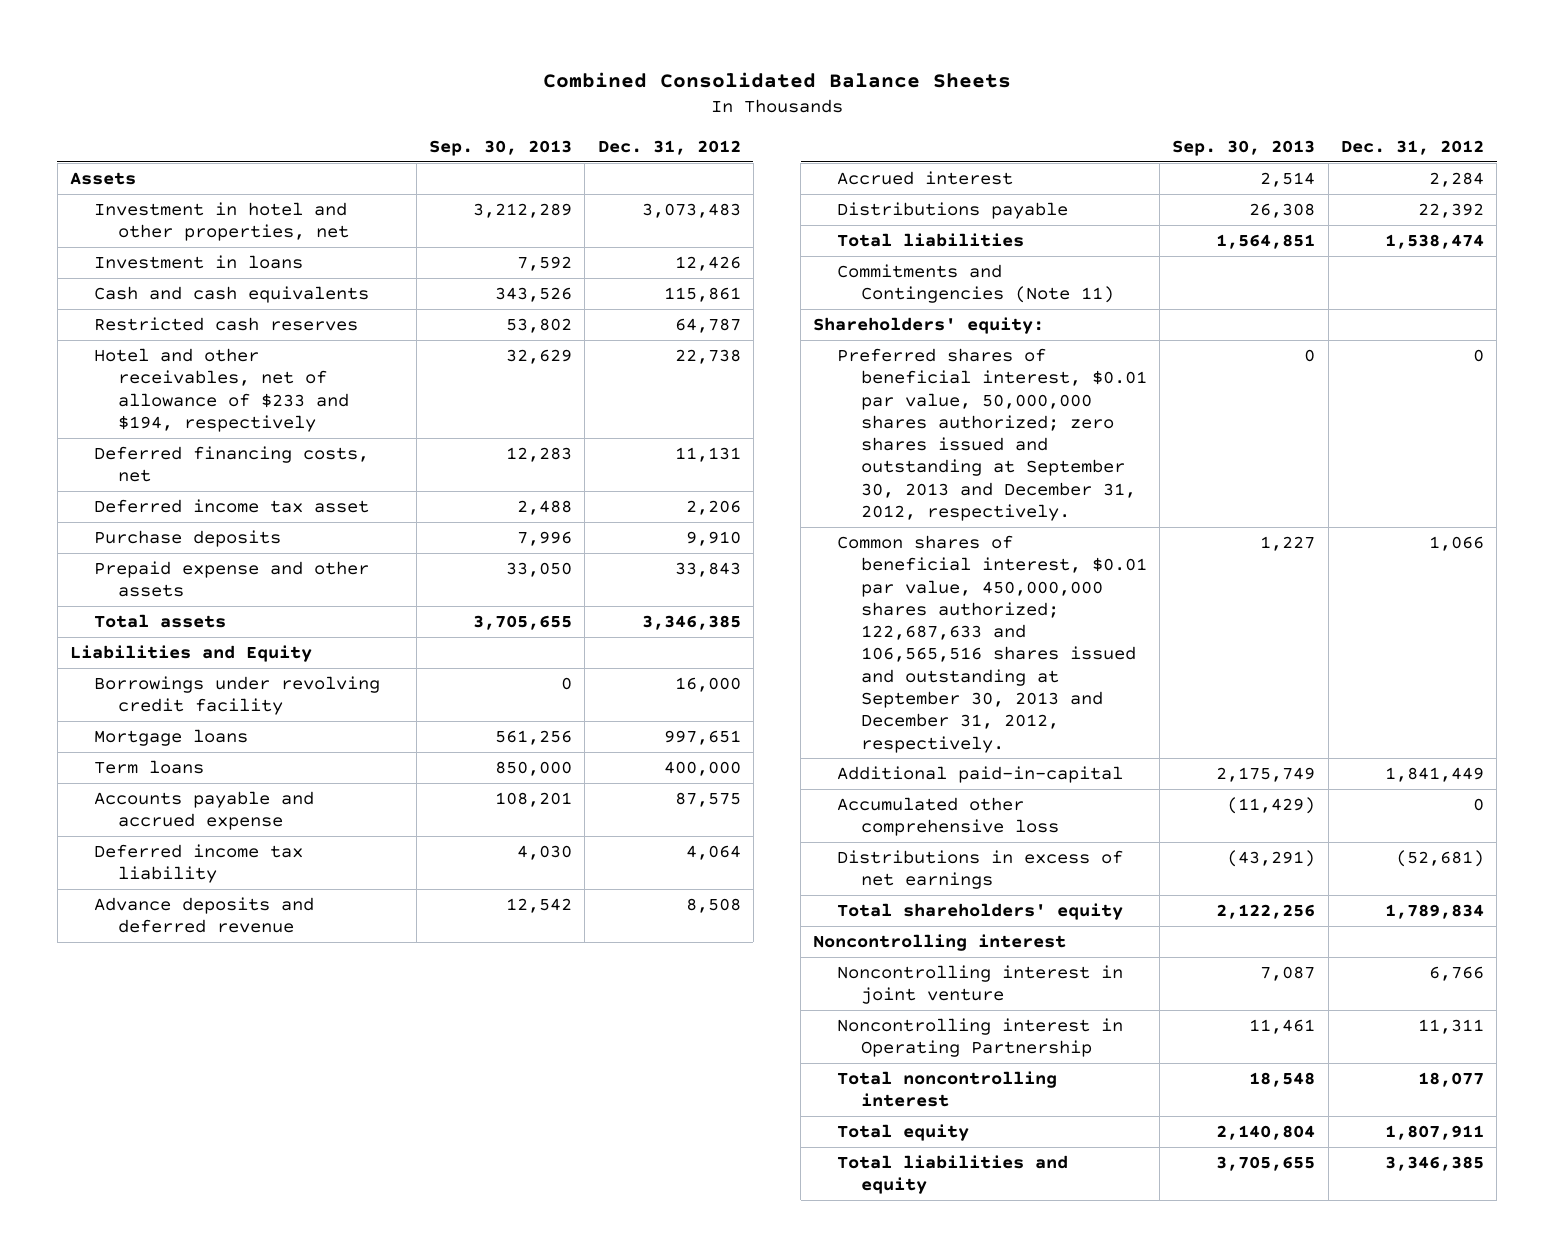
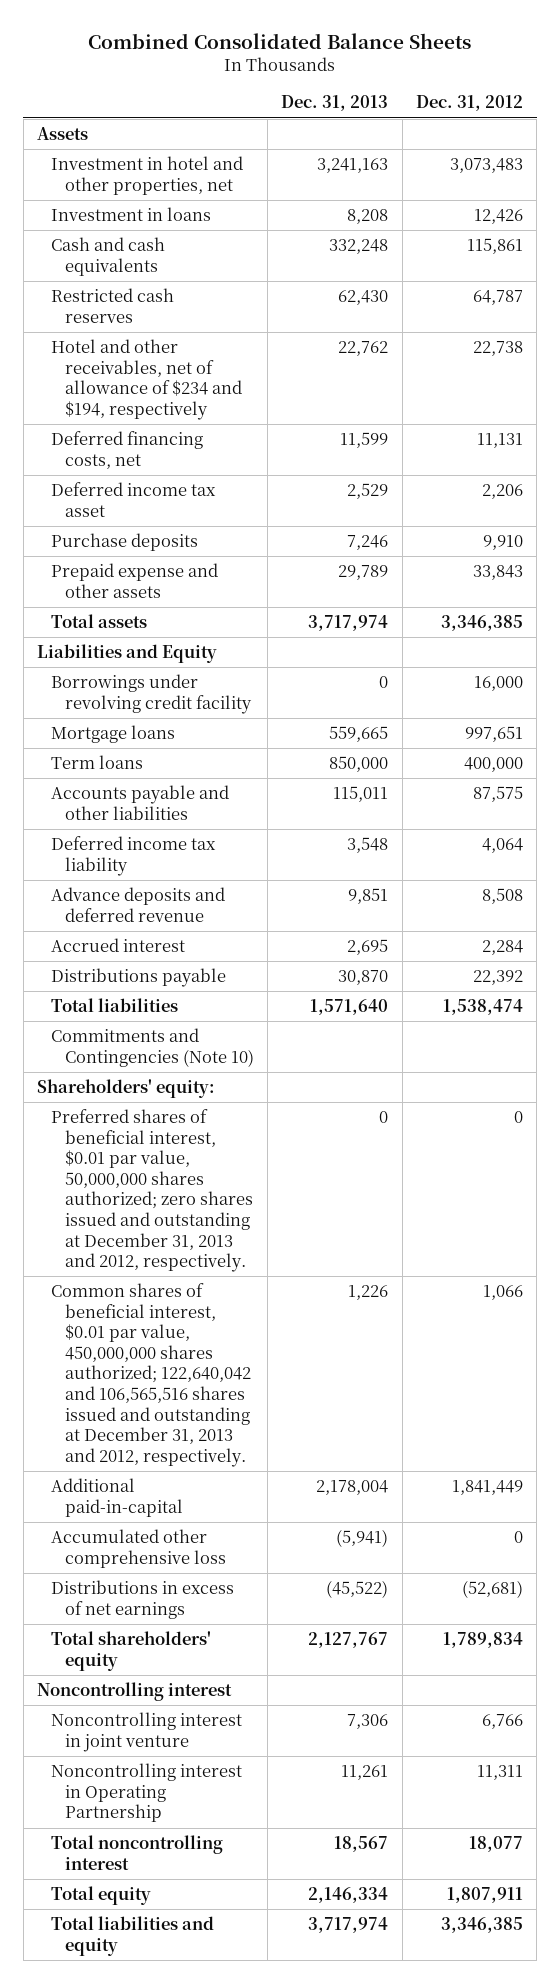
- | Sep. 30, 2013 | Dec. 31, 2012
+ | Dec. 31, 2013 | Dec. 31, 2012
- Hotel and other receivables, net of allowance of $233 and $194, respectively | 32,629 | 22,738
+ Hotel and other receivables, net of allowance of $234 and $194, respectively | 22,762 | 22,738
- Accounts payable and accrued expense | 108,201 | 87,575
+ Accounts payable and other liabilities | 115,011 | 87,575
- Commitments and Contingencies (Note 11)
+ Commitments and Contingencies (Note 10)
- Preferred shares of beneficial interest, $0.01 par value, 50,000,000 shares authorized; zero shares issued and outstanding at September 30, 2013 and December 31, 2012, respectively. | 0 | 0
- Common shares of beneficial interest, $0.01 par value, 450,000,000 shares authorized; 122,687,633 and 106,565,516 shares issued and outstanding at September 30, 2013 and December 31, 2012, respectively. | 1,227 | 1,066
+ Preferred shares of beneficial interest, $0.01 par value, 50,000,000 shares authorized; zero shares issued and outstanding at December 31, 2013 and 2012, respectively. | 0 | 0
+ Common shares of beneficial interest, $0.01 par value, 450,000,000 shares authorized; 122,640,042 and 106,565,516 shares issued and outstanding at December 31, 2013 and 2012, respectively. | 1,226 | 1,066

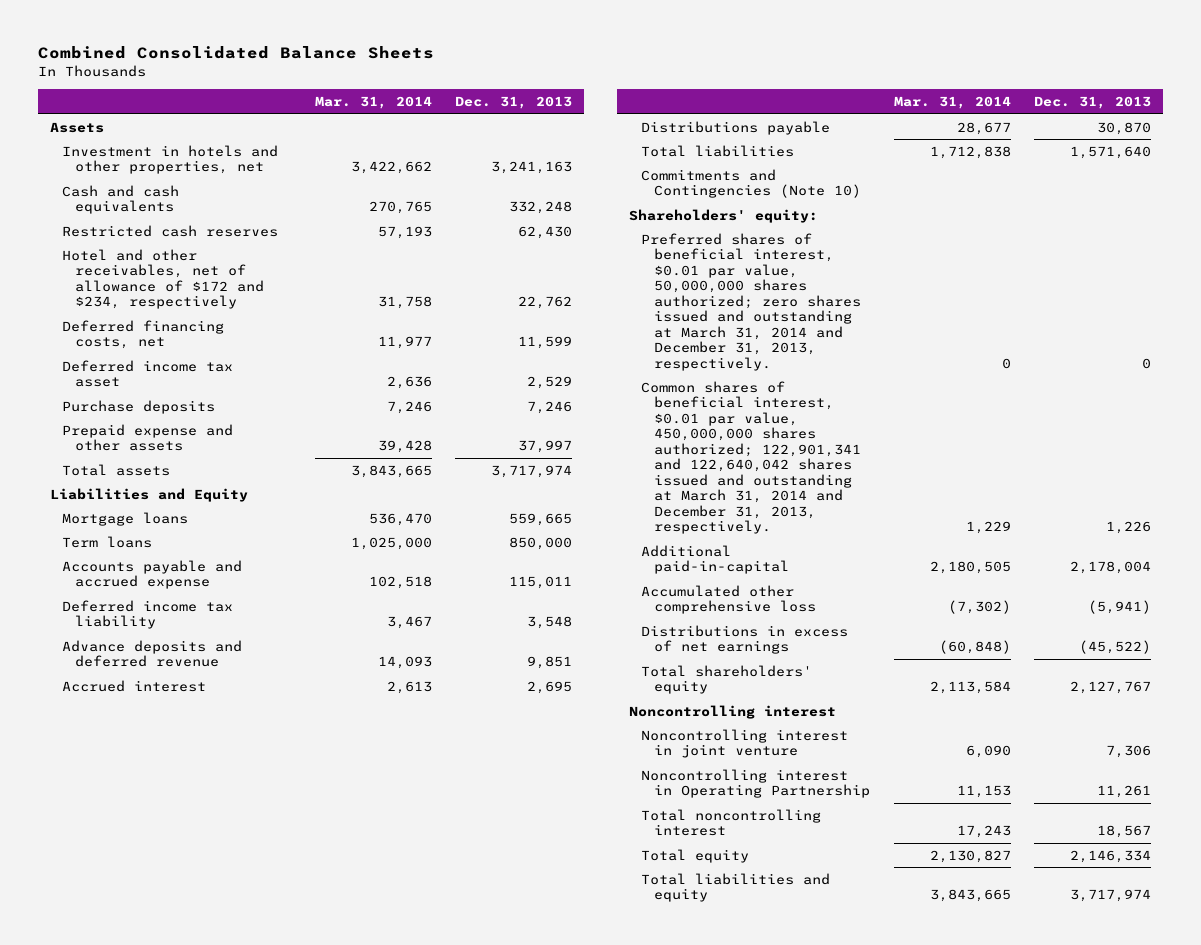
- | Dec. 31, 2013 | Dec. 31, 2012
+ | Mar. 31, 2014 | Dec. 31, 2013
- Investment in hotel and other properties, net | 3,241,163 | 3,073,483
- Investment in loans | 8,208 | 12,426
+ Investment in hotels and other properties, net | 3,422,662 | 3,241,163
- Hotel and other receivables, net of allowance of $234 and $194, respectively | 22,762 | 22,738
+ Hotel and other receivables, net of allowance of $172 and $234, respectively | 31,758 | 22,762
- Prepaid expense and other assets | 29,789 | 33,843
+ Prepaid expense and other assets | 39,428 | 37,997
- Borrowings under revolving credit facility | 0 | 16,000
- Accounts payable and other liabilities | 115,011 | 87,575
+ Accounts payable and accrued expense | 102,518 | 115,011
- Preferred shares of beneficial interest, $0.01 par value, 50,000,000 shares authorized; zero shares issued and outstanding at December 31, 2013 and 2012, respectively. | 0 | 0
- Common shares of beneficial interest, $0.01 par value, 450,000,000 shares authorized; 122,640,042 and 106,565,516 shares issued and outstanding at December 31, 2013 and 2012, respectively. | 1,226 | 1,066
+ Preferred shares of beneficial interest, $0.01 par value, 50,000,000 shares authorized; zero shares issued and outstanding at March 31, 2014 and December 31, 2013, respectively. | 0 | 0
+ Common shares of beneficial interest, $0.01 par value, 450,000,000 shares authorized; 122,901,341 and 122,640,042 shares issued and outstanding at March 31, 2014 and December 31, 2013, respectively. | 1,229 | 1,226

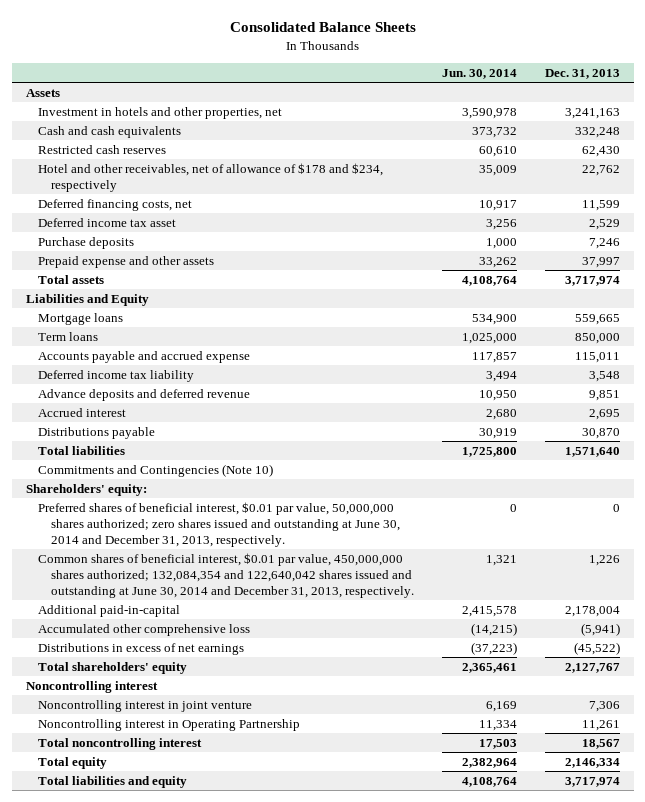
- Combined Consolidated Balance Sheets
+ Consolidated Balance Sheets
- | Mar. 31, 2014 | Dec. 31, 2013
+ | Jun. 30, 2014 | Dec. 31, 2013
- Hotel and other receivables, net of allowance of $172 and $234, respectively | 31,758 | 22,762
+ Hotel and other receivables, net of allowance of $178 and $234, respectively | 35,009 | 22,762
- Preferred shares of beneficial interest, $0.01 par value, 50,000,000 shares authorized; zero shares issued and outstanding at March 31, 2014 and December 31, 2013, respectively. | 0 | 0
- Common shares of beneficial interest, $0.01 par value, 450,000,000 shares authorized; 122,901,341 and 122,640,042 shares issued and outstanding at March 31, 2014 and December 31, 2013, respectively. | 1,229 | 1,226
+ Preferred shares of beneficial interest, $0.01 par value, 50,000,000 shares authorized; zero shares issued and outstanding at June 30, 2014 and December 31, 2013, respectively. | 0 | 0
+ Common shares of beneficial interest, $0.01 par value, 450,000,000 shares authorized; 132,084,354 and 122,640,042 shares issued and outstanding at June 30, 2014 and December 31, 2013, respectively. | 1,321 | 1,226

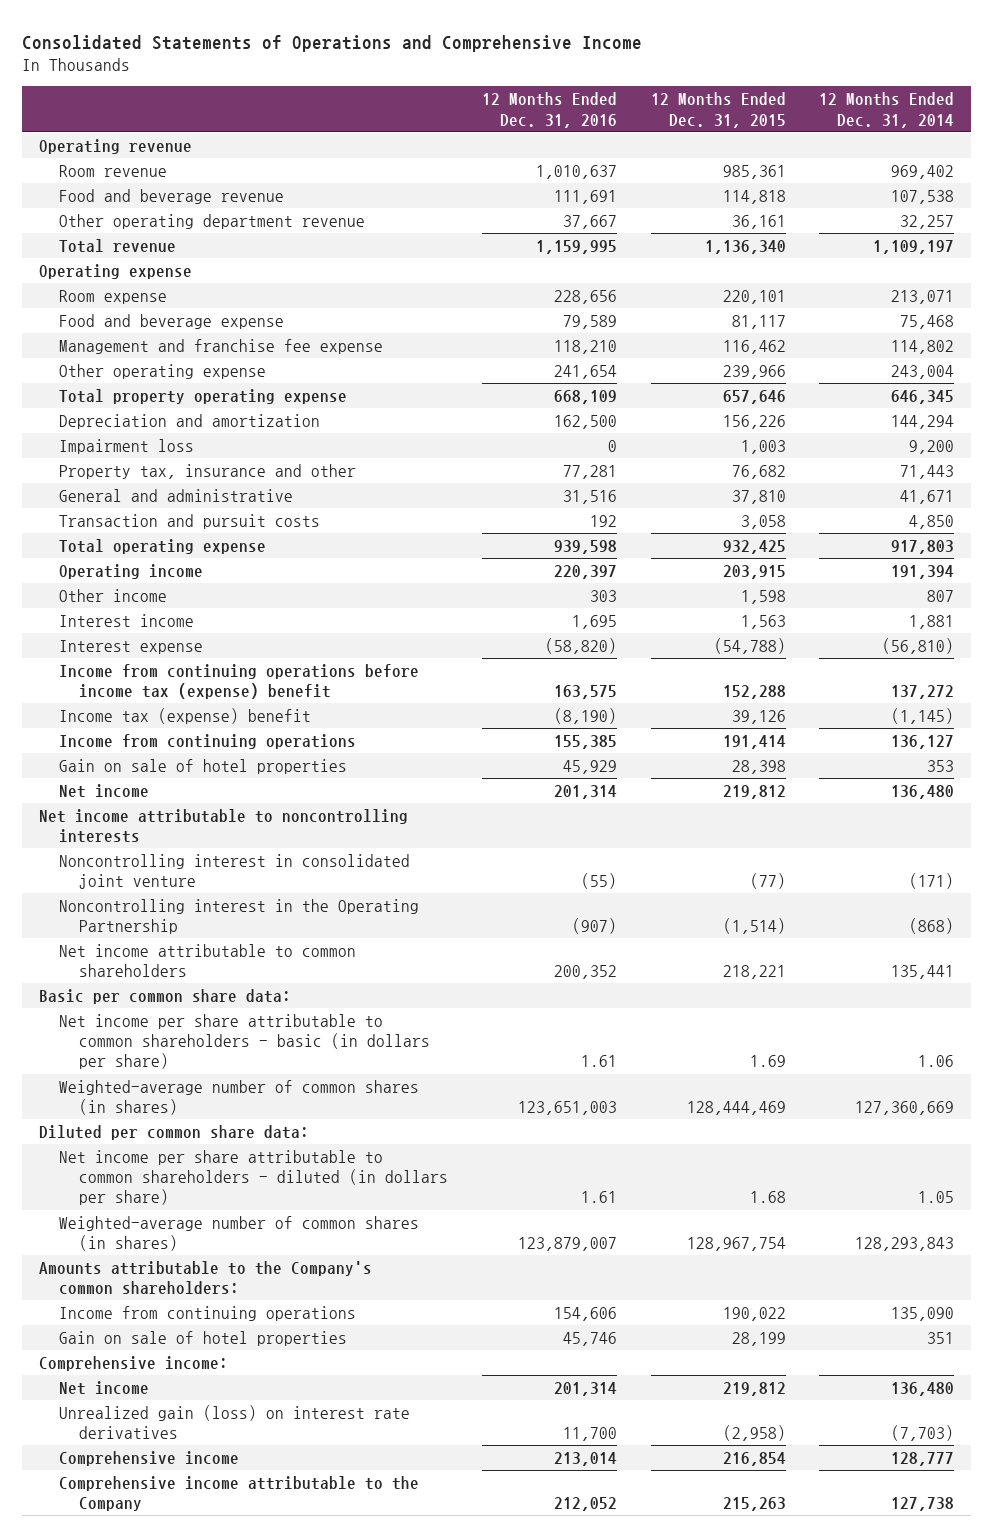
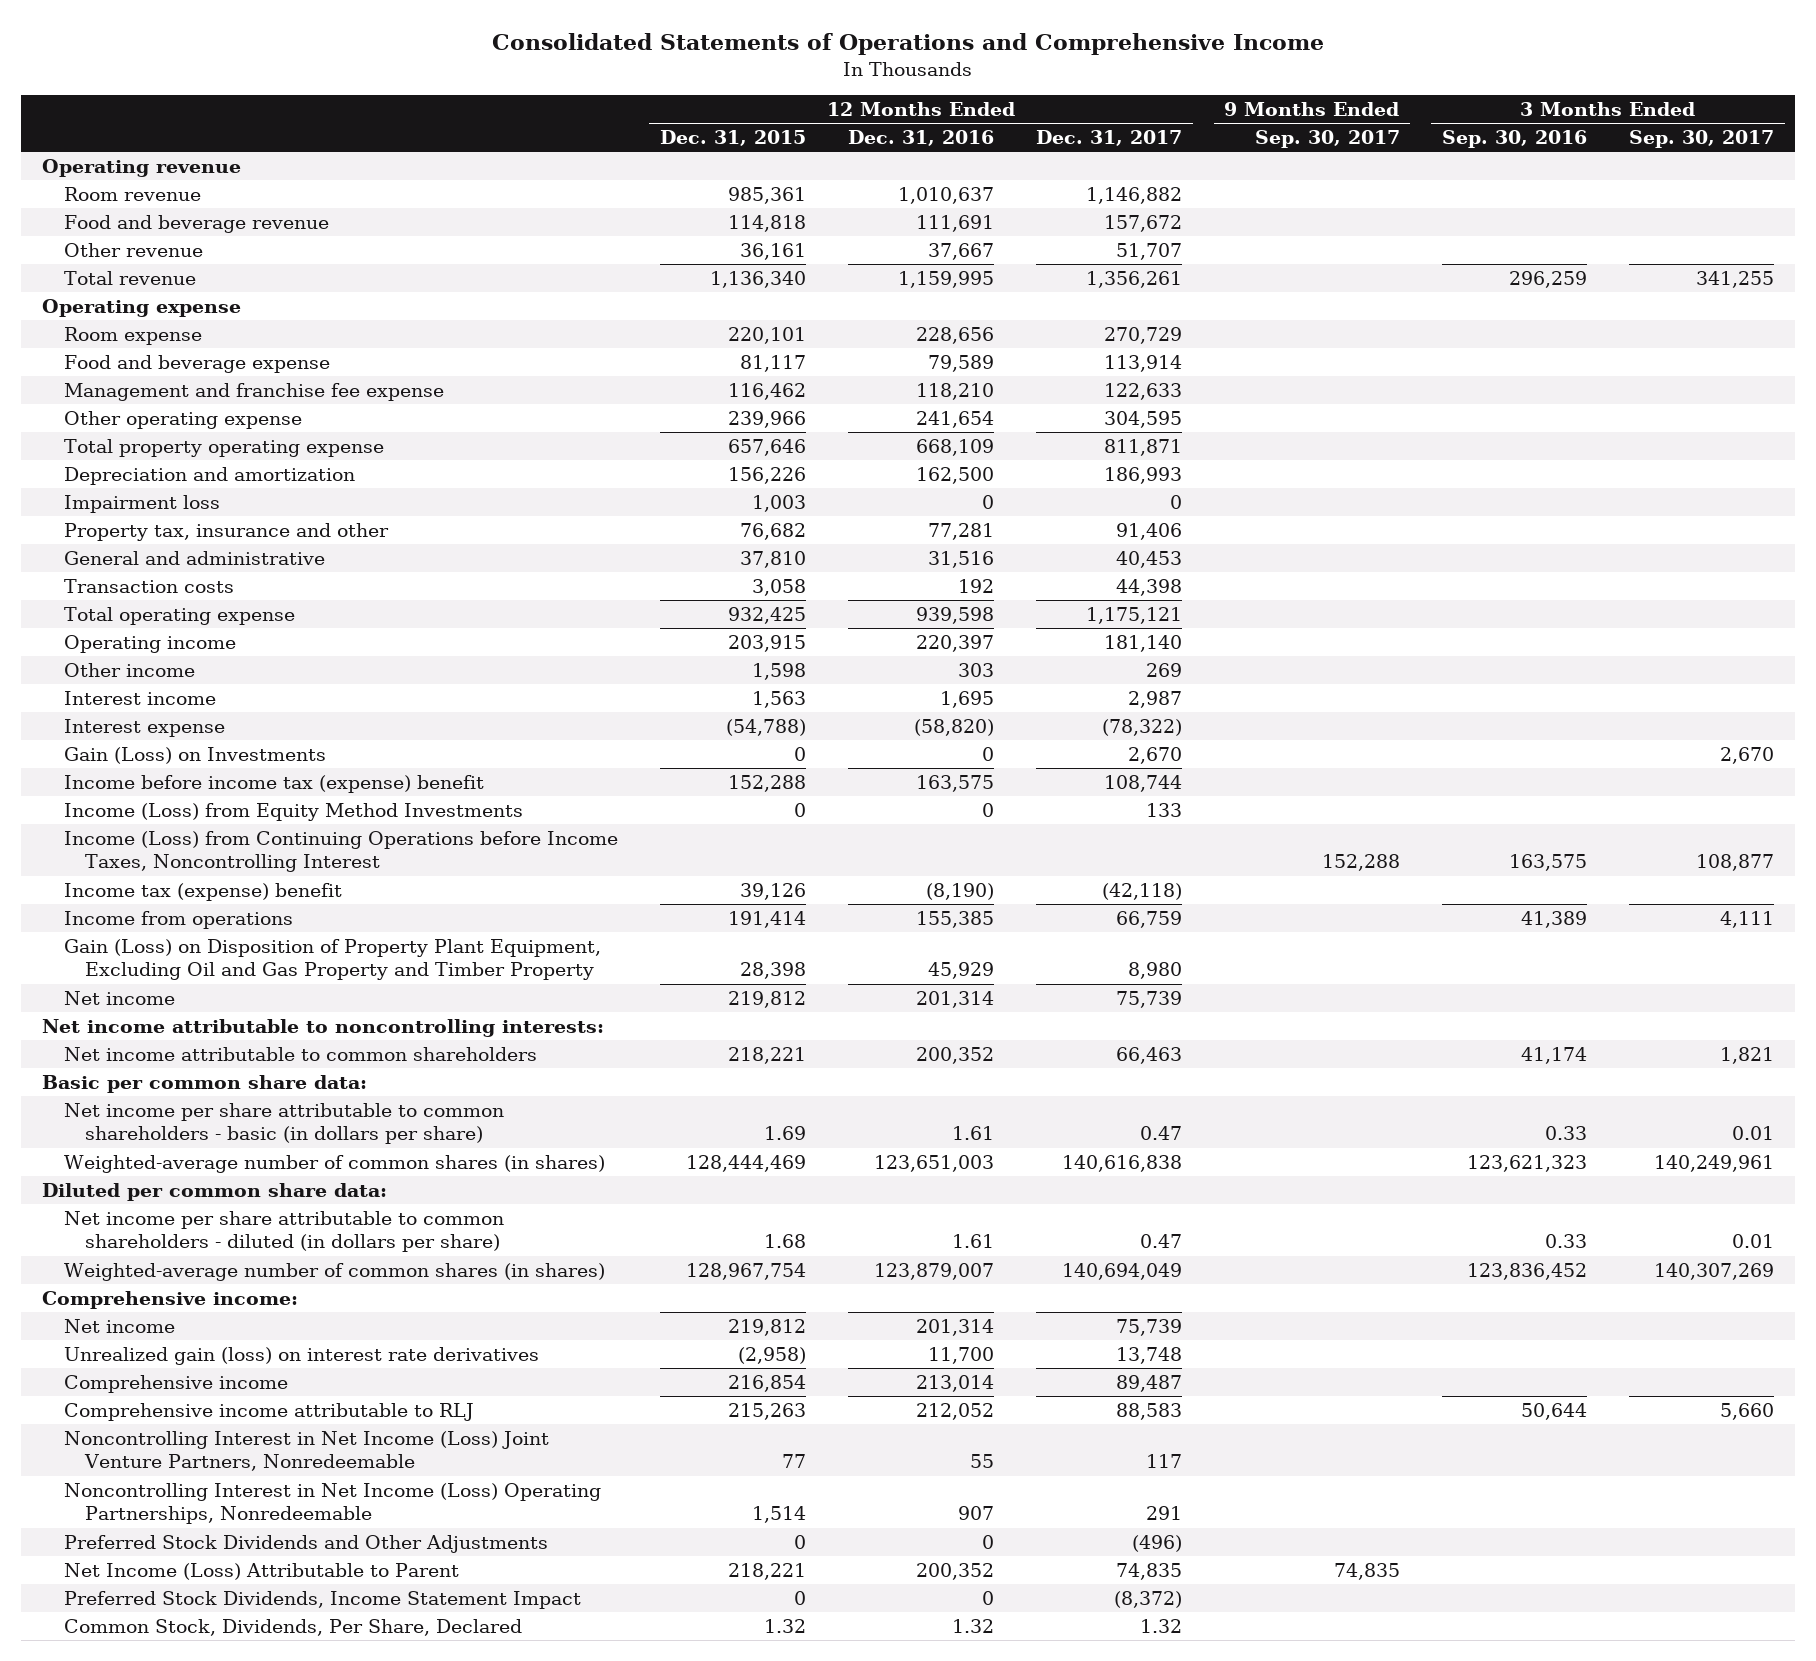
- | 12 Months Ended Dec. 31, 2016 | 12 Months Ended Dec. 31, 2015 | 12 Months Ended Dec. 31, 2014
+ | 12 Months Ended Dec. 31, 2015 | 12 Months Ended Dec. 31, 2016 | 12 Months Ended Dec. 31, 2017 | 9 Months Ended Sep. 30, 2017 | 3 Months Ended Sep. 30, 2016 | 3 Months Ended Sep. 30, 2017
- Other operating department revenue | 37,667 | 36,161 | 32,257
+ Other revenue | 36,161 | 37,667 | 51,707 | | |
- Transaction and pursuit costs | 192 | 3,058 | 4,850
+ Transaction costs | 3,058 | 192 | 44,398 | | |
- Income from continuing operations before income tax (expense) benefit | 163,575 | 152,288 | 137,272
+ Gain (Loss) on Investments | 0 | 0 | 2,670 | | | 2,670
+ Income before income tax (expense) benefit | 152,288 | 163,575 | 108,744 | | |
+ Income (Loss) from Equity Method Investments | 0 | 0 | 133 | | |
+ Income (Loss) from Continuing Operations before Income Taxes, Noncontrolling Interest | | | | 152,288 | 163,575 | 108,877
- Income from continuing operations | 155,385 | 191,414 | 136,127
- Gain on sale of hotel properties | 45,929 | 28,398 | 353
+ Income from operations | 191,414 | 155,385 | 66,759 | | 41,389 | 4,111
+ Gain (Loss) on Disposition of Property Plant Equipment, Excluding Oil and Gas Property and Timber Property | 28,398 | 45,929 | 8,980 | | |
- Net income attributable to noncontrolling interests
- Noncontrolling interest in consolidated joint venture | (55) | (77) | (171)
- Noncontrolling interest in the Operating Partnership | (907) | (1,514) | (868)
+ Net income attributable to noncontrolling interests:
- Amounts attributable to the Company's common shareholders:
- Income from continuing operations | 154,606 | 190,022 | 135,090
- Gain on sale of hotel properties | 45,746 | 28,199 | 351
- Comprehensive income attributable to the Company | 212,052 | 215,263 | 127,738
+ Comprehensive income attributable to RLJ | 215,263 | 212,052 | 88,583 | | 50,644 | 5,660
+ Noncontrolling Interest in Net Income (Loss) Joint Venture Partners, Nonredeemable | 77 | 55 | 117 | | |
+ Noncontrolling Interest in Net Income (Loss) Operating Partnerships, Nonredeemable | 1,514 | 907 | 291 | | |
+ Preferred Stock Dividends and Other Adjustments | 0 | 0 | (496) | | |
+ Net Income (Loss) Attributable to Parent | 218,221 | 200,352 | 74,835 | 74,835 | |
+ Preferred Stock Dividends, Income Statement Impact | 0 | 0 | (8,372) | | |
+ Common Stock, Dividends, Per Share, Declared | 1.32 | 1.32 | 1.32 | | |

